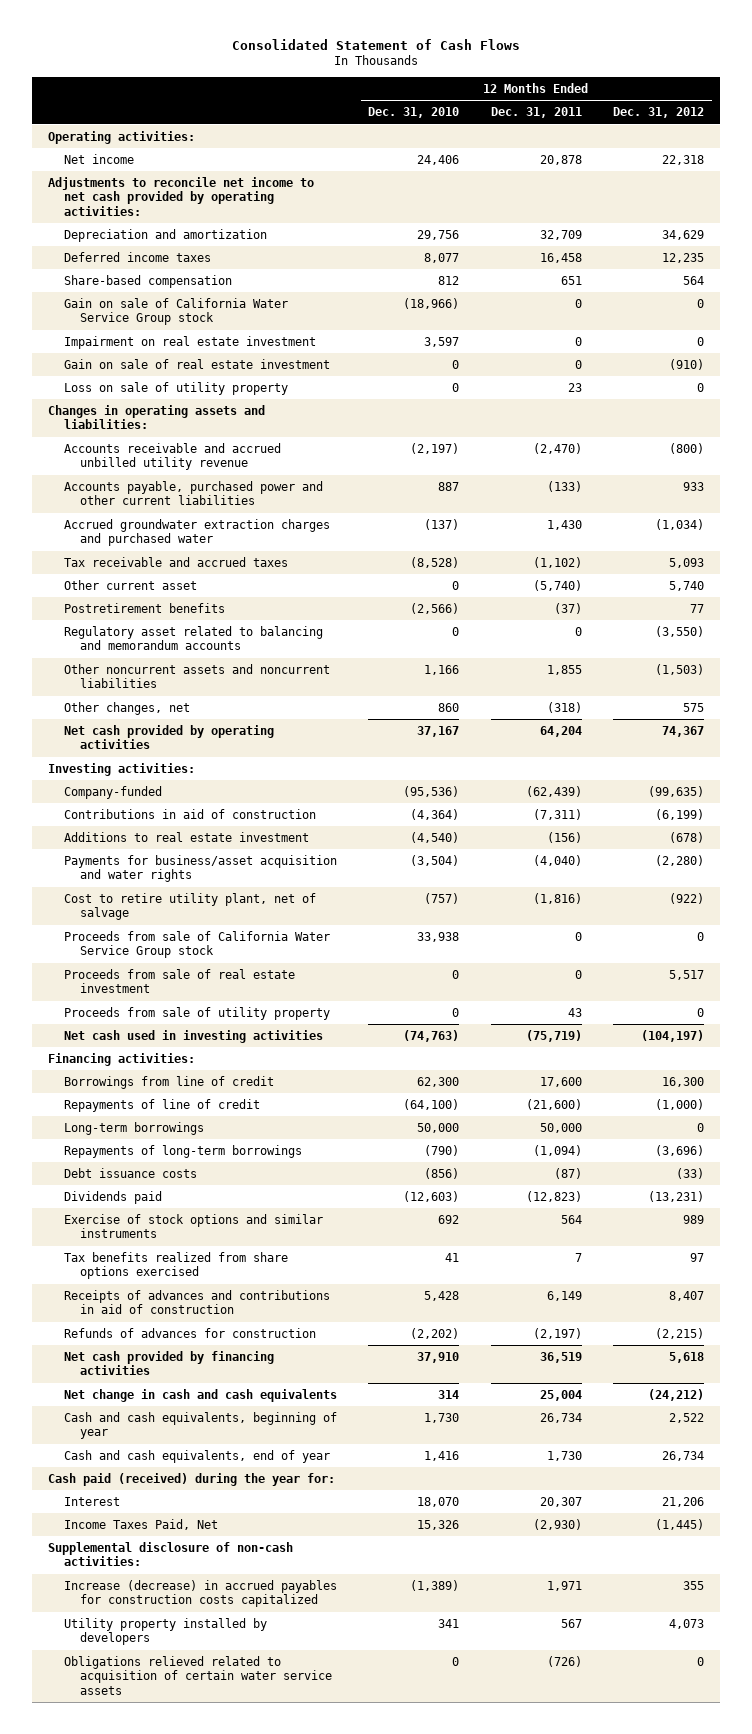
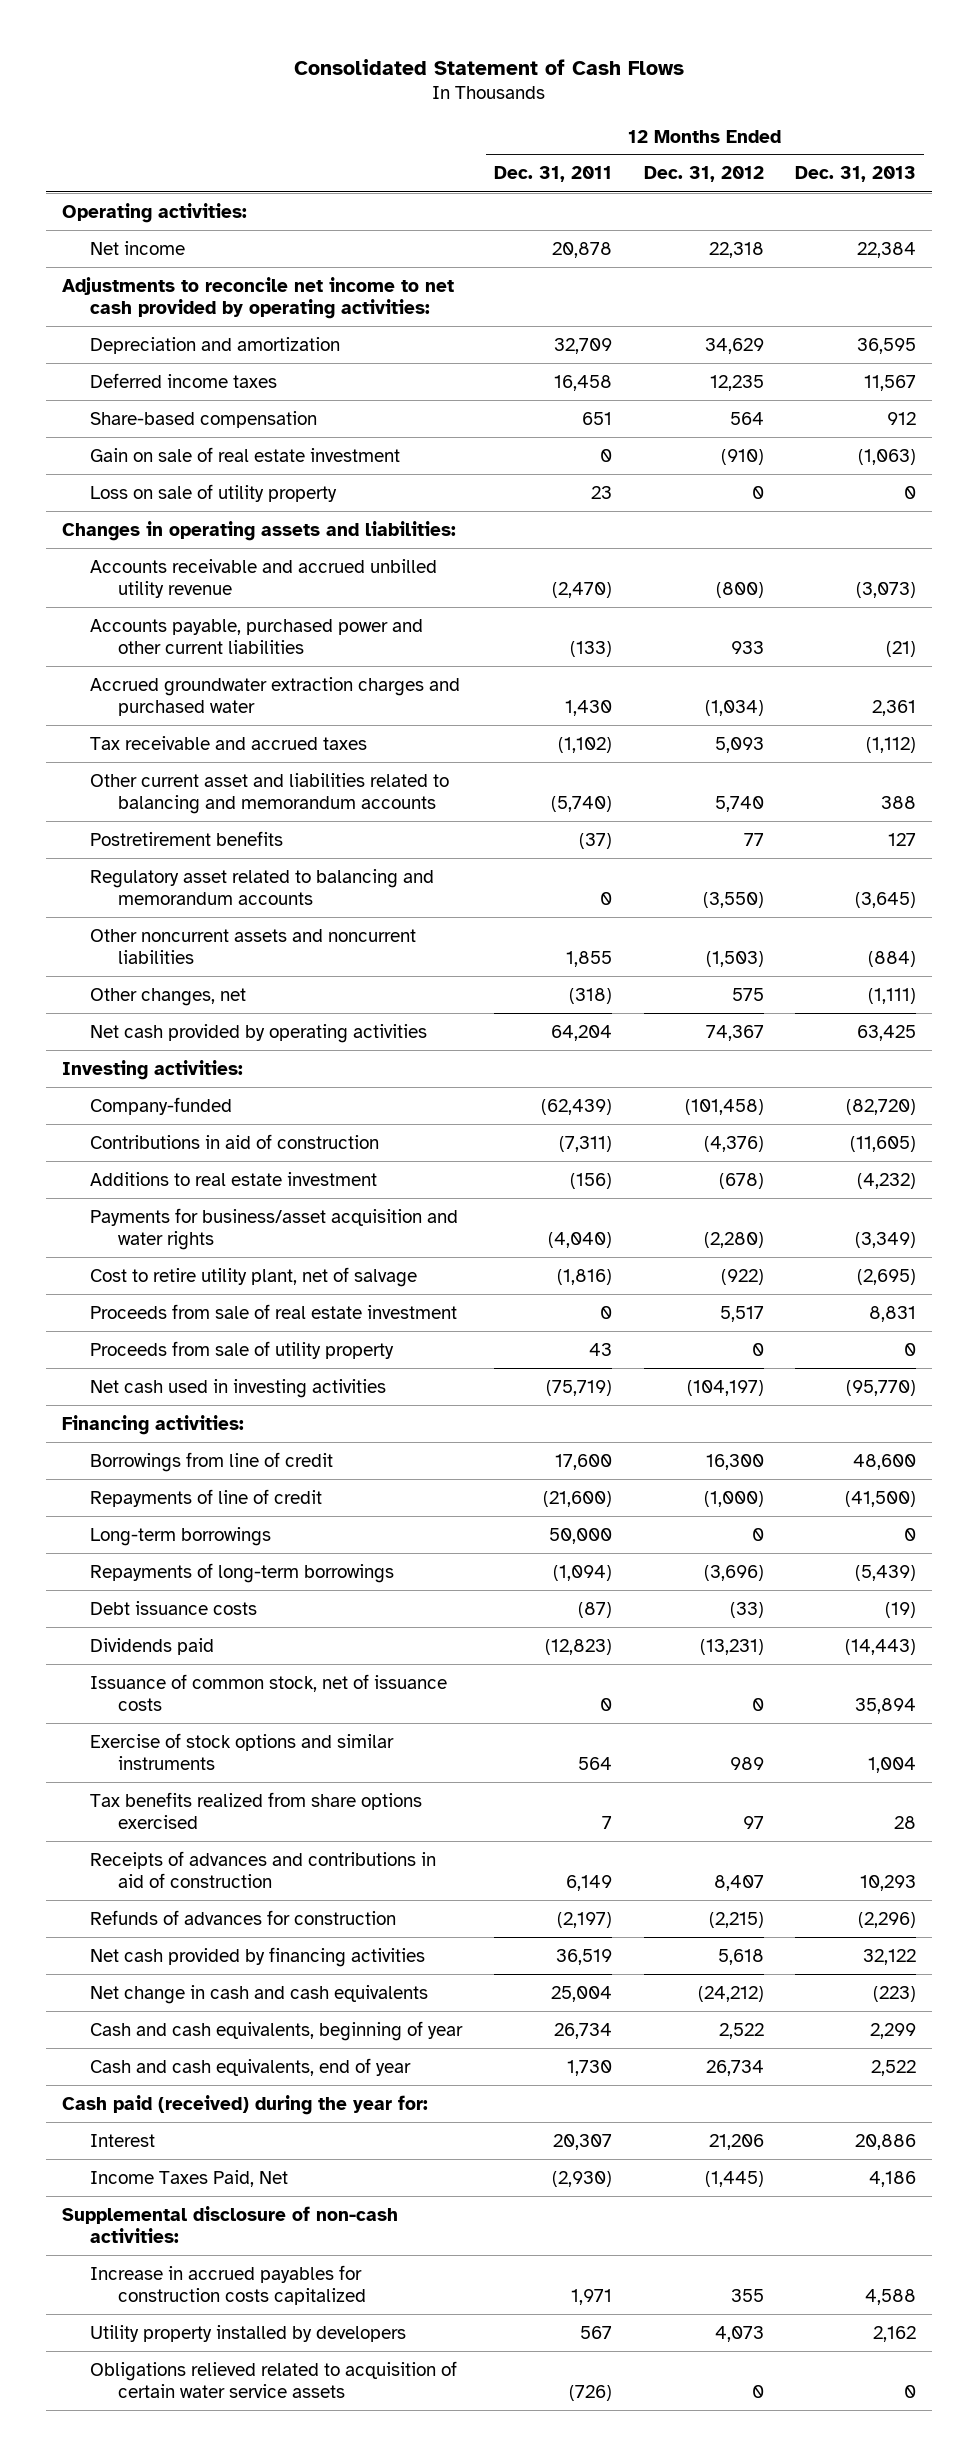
- | 12 Months Ended Dec. 31, 2010 | 12 Months Ended Dec. 31, 2011 | 12 Months Ended Dec. 31, 2012
+ | 12 Months Ended Dec. 31, 2011 | 12 Months Ended Dec. 31, 2012 | 12 Months Ended Dec. 31, 2013
- Gain on sale of California Water Service Group stock | (18,966) | 0 | 0
- Impairment on real estate investment | 3,597 | 0 | 0
- Other current asset | 0 | (5,740) | 5,740
+ Other current asset and liabilities related to balancing and memorandum accounts | (5,740) | 5,740 | 388
- Company-funded | (95,536) | (62,439) | (99,635)
- Contributions in aid of construction | (4,364) | (7,311) | (6,199)
+ Company-funded | (62,439) | (101,458) | (82,720)
+ Contributions in aid of construction | (7,311) | (4,376) | (11,605)
- Proceeds from sale of California Water Service Group stock | 33,938 | 0 | 0
+ Issuance of common stock, net of issuance costs | 0 | 0 | 35,894
- Increase (decrease) in accrued payables for construction costs capitalized | (1,389) | 1,971 | 355
+ Increase in accrued payables for construction costs capitalized | 1,971 | 355 | 4,588

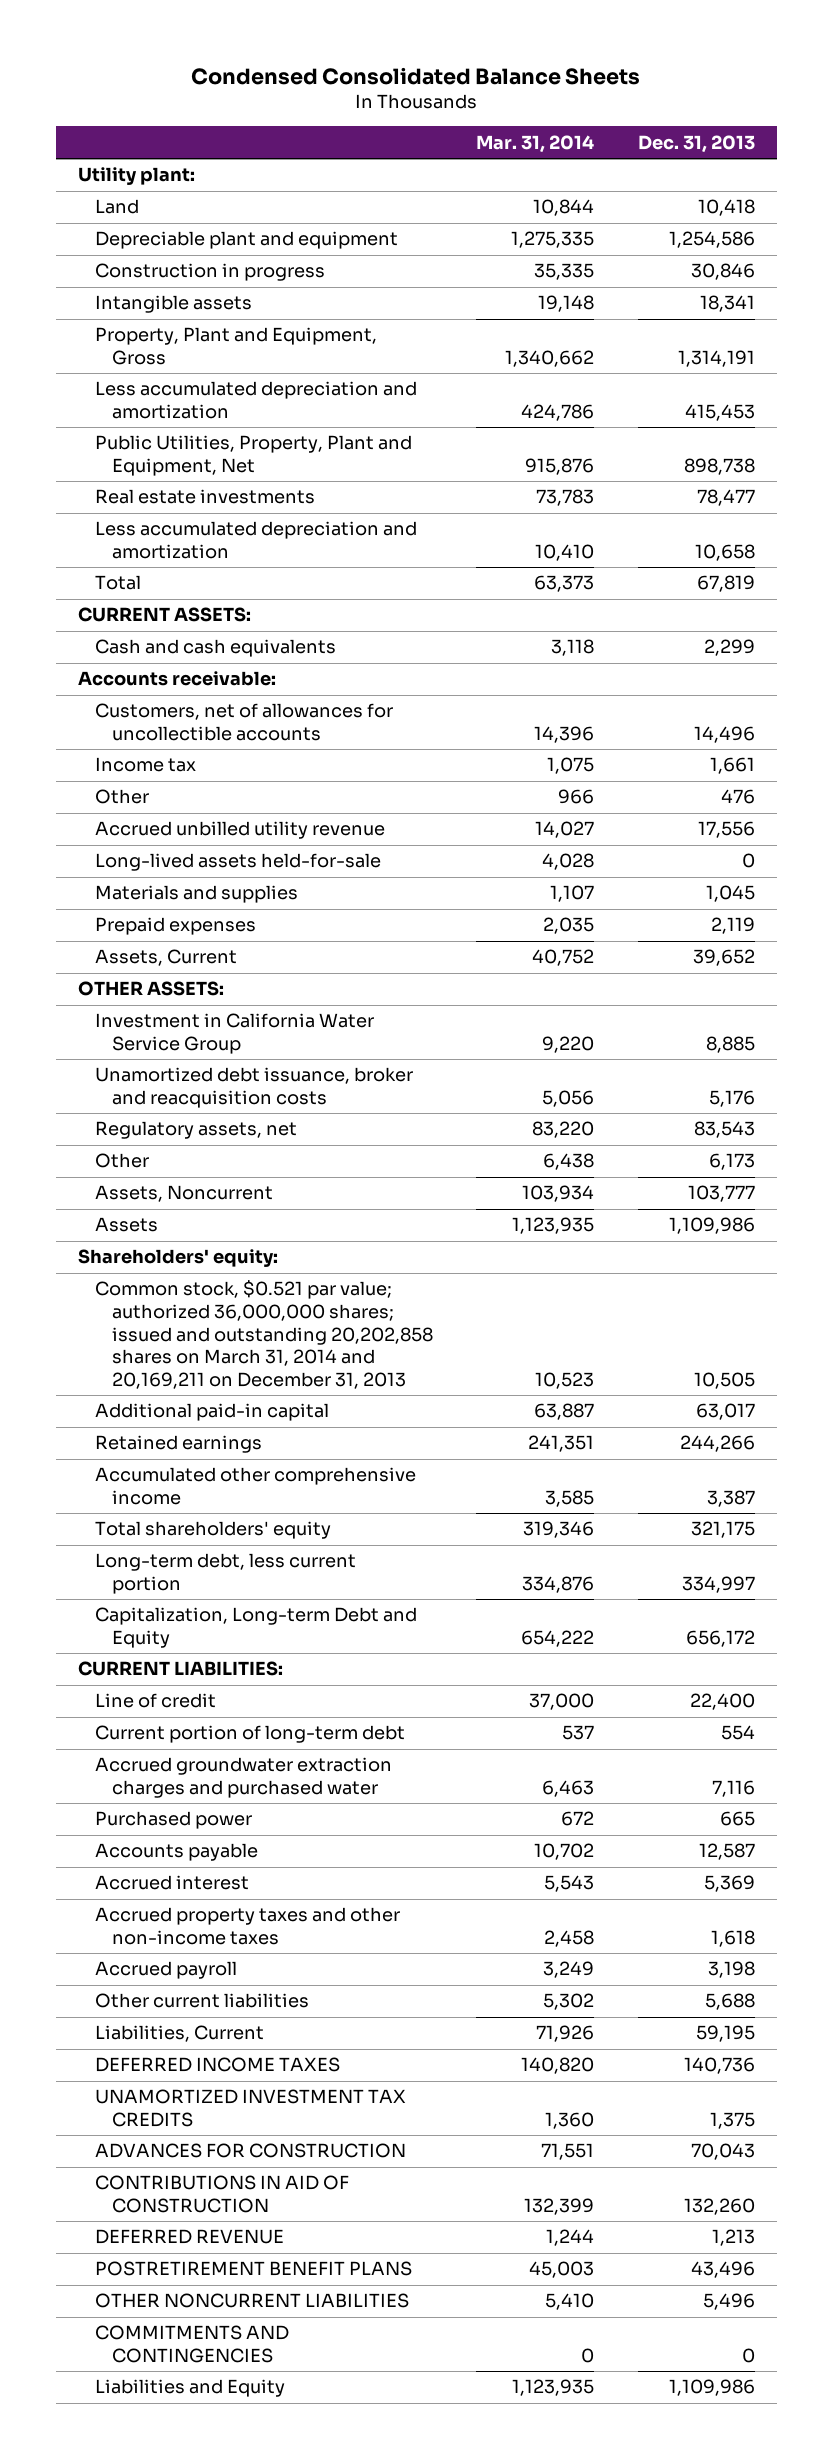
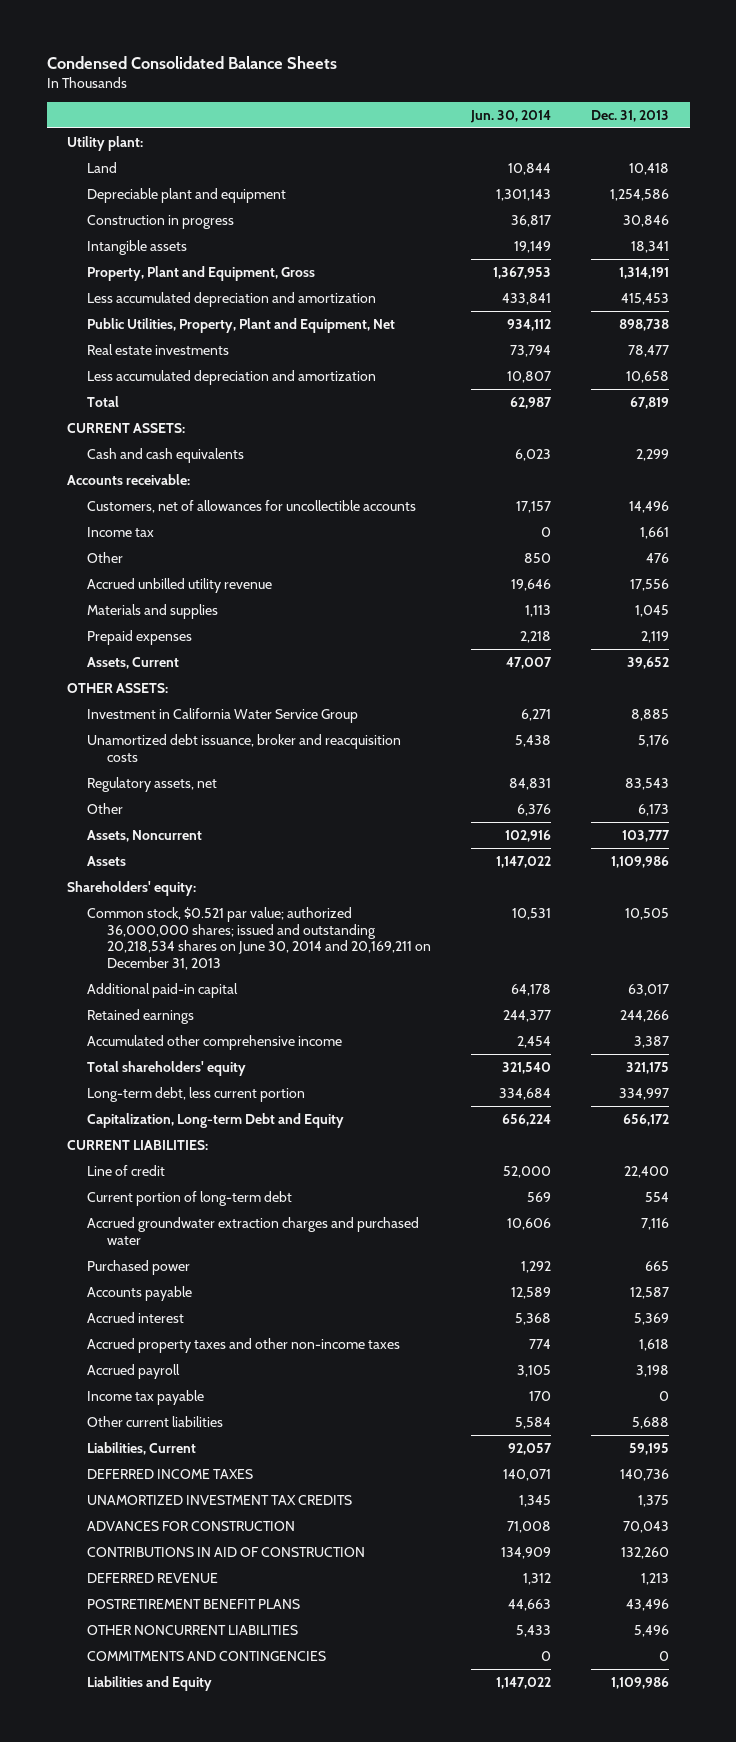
- | Mar. 31, 2014 | Dec. 31, 2013
+ | Jun. 30, 2014 | Dec. 31, 2013
- Long-lived assets held-for-sale | 4,028 | 0
- Common stock, $0.521 par value; authorized 36,000,000 shares; issued and outstanding 20,202,858 shares on March 31, 2014 and 20,169,211 on December 31, 2013 | 10,523 | 10,505
+ Common stock, $0.521 par value; authorized 36,000,000 shares; issued and outstanding 20,218,534 shares on June 30, 2014 and 20,169,211 on December 31, 2013 | 10,531 | 10,505
+ Income tax payable | 170 | 0

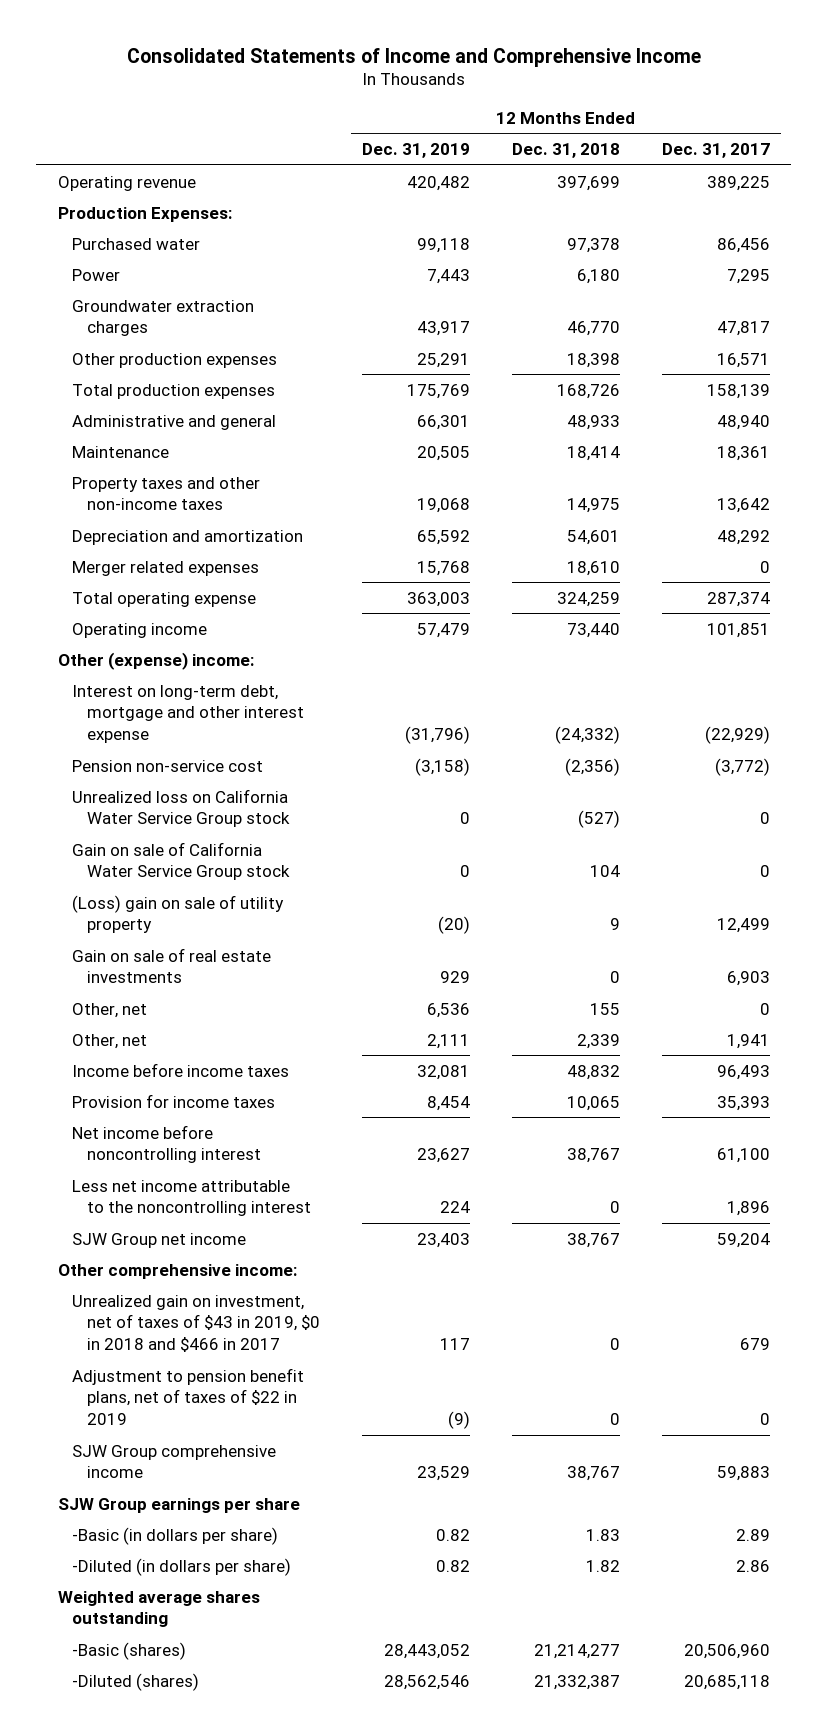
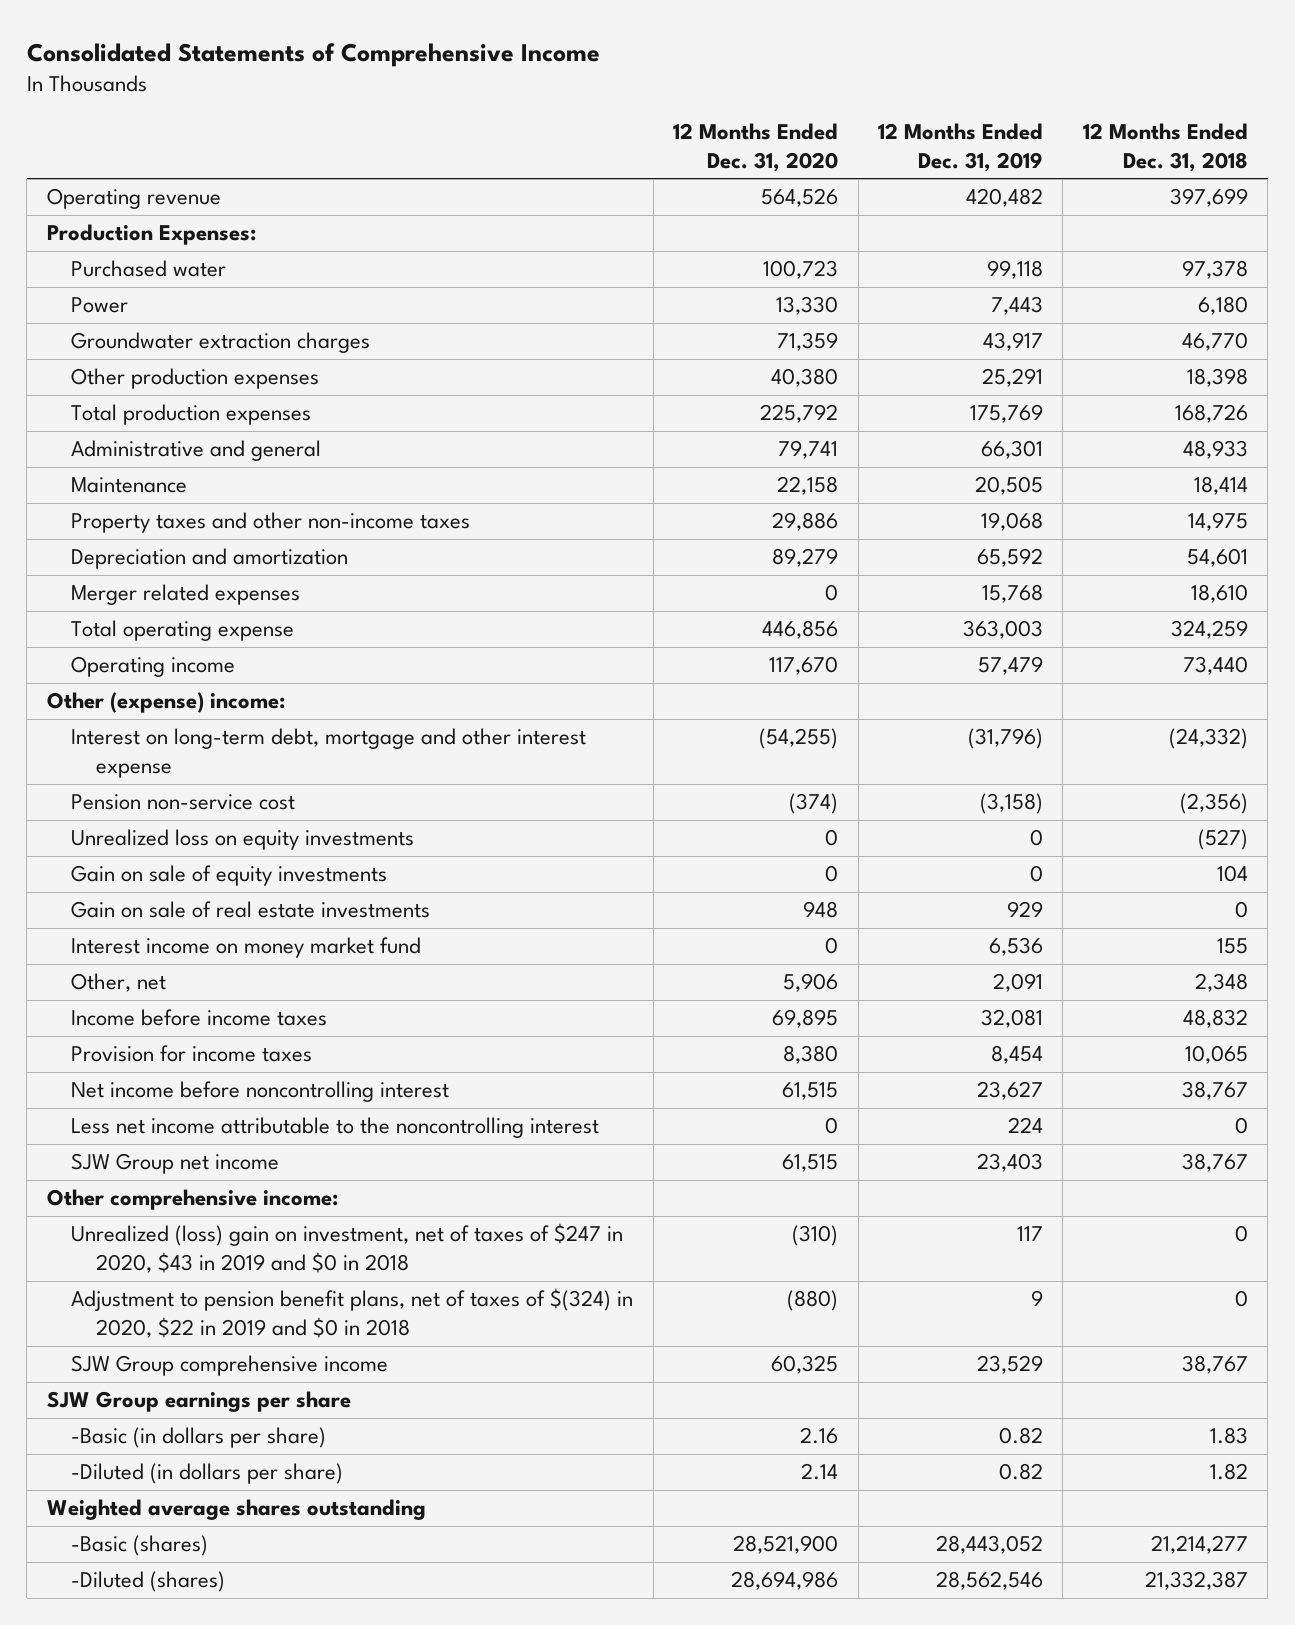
- Consolidated Statements of Income and Comprehensive Income
+ Consolidated Statements of Comprehensive Income
- | 12 Months Ended Dec. 31, 2019 | 12 Months Ended Dec. 31, 2018 | 12 Months Ended Dec. 31, 2017
+ | 12 Months Ended Dec. 31, 2020 | 12 Months Ended Dec. 31, 2019 | 12 Months Ended Dec. 31, 2018
- Unrealized loss on California Water Service Group stock | 0 | (527) | 0
- Gain on sale of California Water Service Group stock | 0 | 104 | 0
- (Loss) gain on sale of utility property | (20) | 9 | 12,499
+ Unrealized loss on equity investments | 0 | 0 | (527)
+ Gain on sale of equity investments | 0 | 0 | 104
- Other, net | 6,536 | 155 | 0
- Other, net | 2,111 | 2,339 | 1,941
+ Interest income on money market fund | 0 | 6,536 | 155
+ Other, net | 5,906 | 2,091 | 2,348
- Unrealized gain on investment, net of taxes of $43 in 2019, $0 in 2018 and $466 in 2017 | 117 | 0 | 679
- Adjustment to pension benefit plans, net of taxes of $22 in 2019 | (9) | 0 | 0
+ Unrealized (loss) gain on investment, net of taxes of $247 in 2020, $43 in 2019 and $0 in 2018 | (310) | 117 | 0
+ Adjustment to pension benefit plans, net of taxes of $(324) in 2020, $22 in 2019 and $0 in 2018 | (880) | 9 | 0

